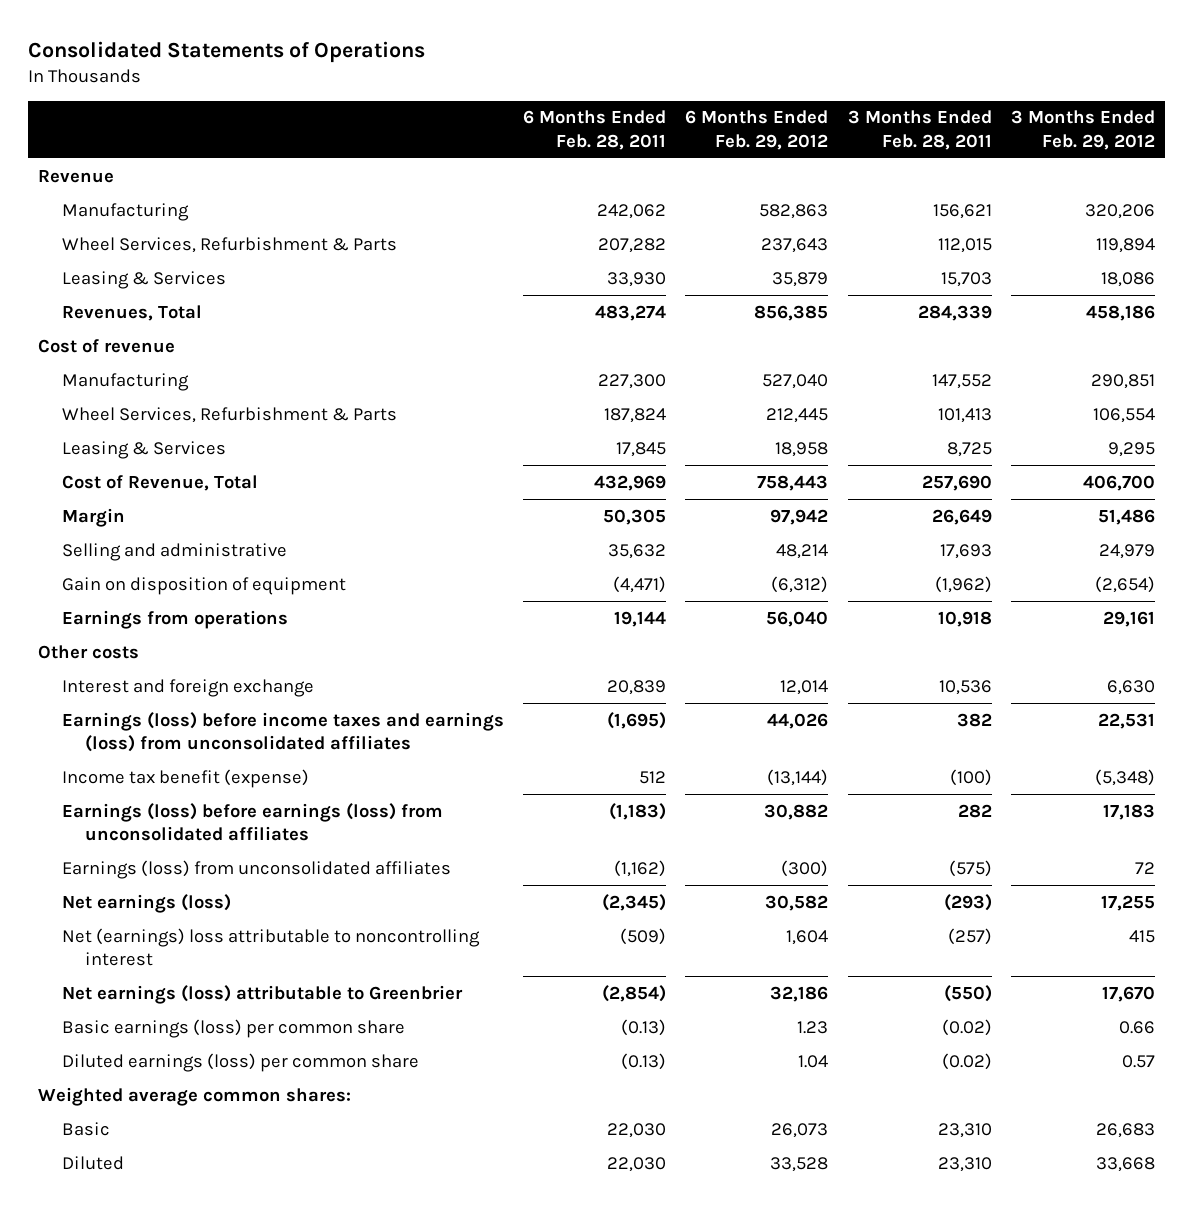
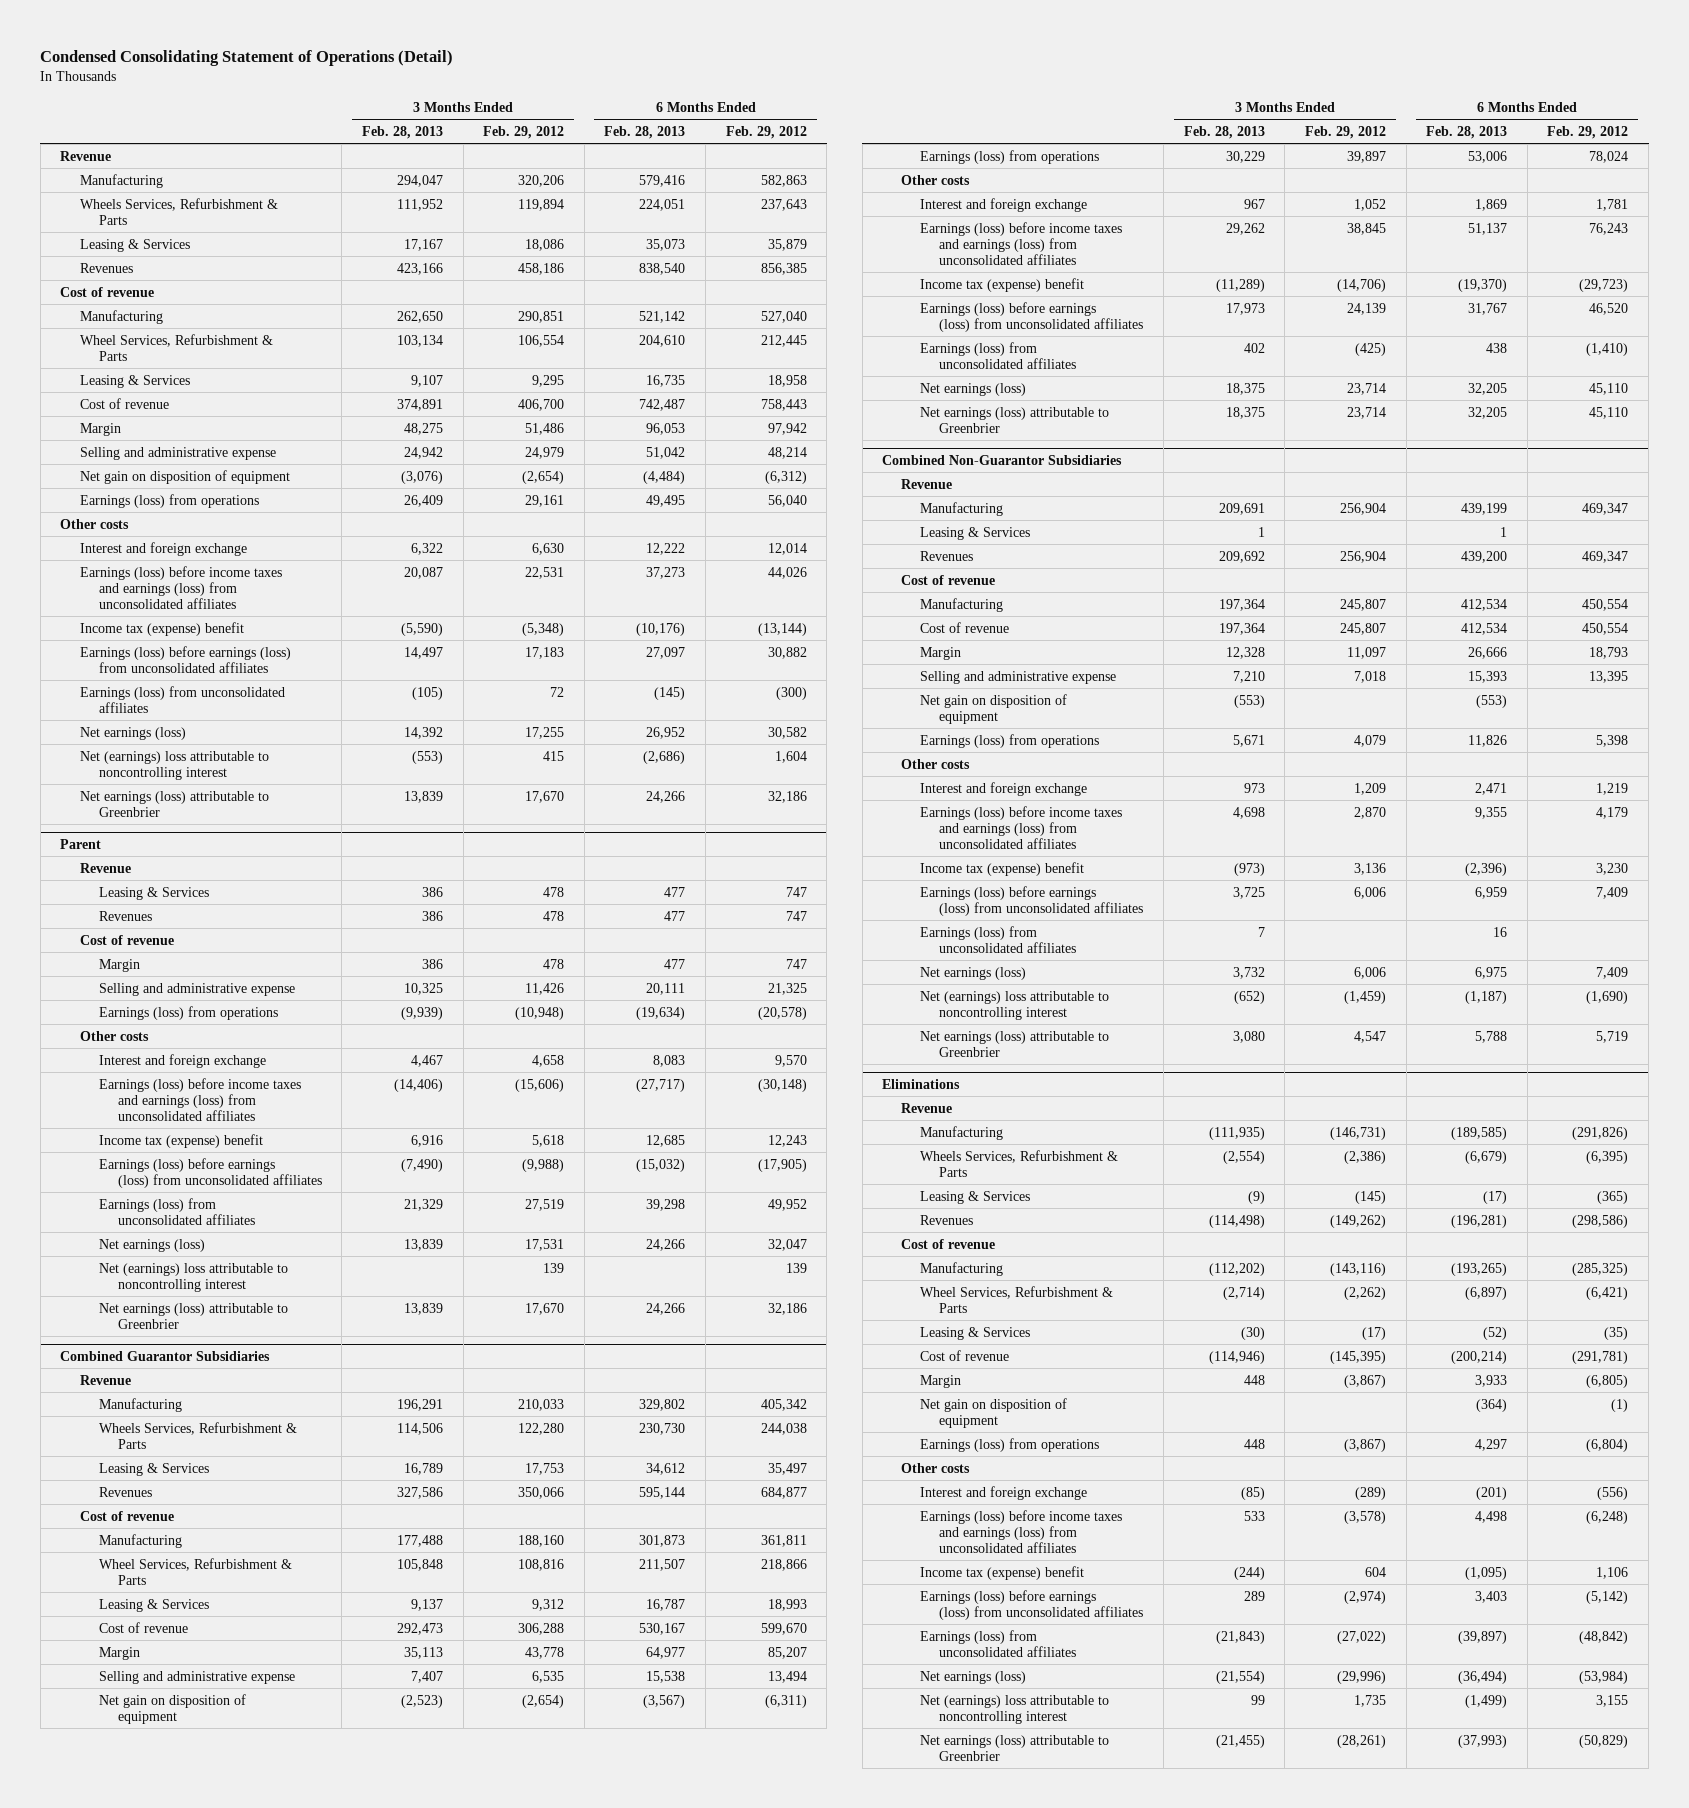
- Consolidated Statements of Operations
+ Condensed Consolidating Statement of Operations (Detail)
- | 6 Months Ended Feb. 28, 2011 | 6 Months Ended Feb. 29, 2012 | 3 Months Ended Feb. 28, 2011 | 3 Months Ended Feb. 29, 2012
+ | 3 Months Ended Feb. 28, 2013 | 3 Months Ended Feb. 29, 2012 | 6 Months Ended Feb. 28, 2013 | 6 Months Ended Feb. 29, 2012
- Wheel Services, Refurbishment & Parts | 207,282 | 237,643 | 112,015 | 119,894
+ Wheels Services, Refurbishment & Parts | 111,952 | 119,894 | 224,051 | 237,643
- Revenues, Total | 483,274 | 856,385 | 284,339 | 458,186
+ Revenues | 423,166 | 458,186 | 838,540 | 856,385
- Cost of Revenue, Total | 432,969 | 758,443 | 257,690 | 406,700
+ Cost of revenue | 374,891 | 406,700 | 742,487 | 758,443
- Selling and administrative | 35,632 | 48,214 | 17,693 | 24,979
- Gain on disposition of equipment | (4,471) | (6,312) | (1,962) | (2,654)
- Earnings from operations | 19,144 | 56,040 | 10,918 | 29,161
+ Selling and administrative expense | 24,942 | 24,979 | 51,042 | 48,214
+ Net gain on disposition of equipment | (3,076) | (2,654) | (4,484) | (6,312)
+ Earnings (loss) from operations | 26,409 | 29,161 | 49,495 | 56,040
- Income tax benefit (expense) | 512 | (13,144) | (100) | (5,348)
+ Income tax (expense) benefit | (5,590) | (5,348) | (10,176) | (13,144)
- Basic earnings (loss) per common share | (0.13) | 1.23 | (0.02) | 0.66
- Diluted earnings (loss) per common share | (0.13) | 1.04 | (0.02) | 0.57
- Weighted average common shares:
- Basic | 22,030 | 26,073 | 23,310 | 26,683
- Diluted | 22,030 | 33,528 | 23,310 | 33,668
+ Parent
+ Revenue
+ Leasing & Services | 386 | 478 | 477 | 747
+ Revenues | 386 | 478 | 477 | 747
+ Cost of revenue
+ Margin | 386 | 478 | 477 | 747
+ Selling and administrative expense | 10,325 | 11,426 | 20,111 | 21,325
+ Earnings (loss) from operations | (9,939) | (10,948) | (19,634) | (20,578)
+ Other costs
+ Interest and foreign exchange | 4,467 | 4,658 | 8,083 | 9,570
+ Earnings (loss) before income taxes and earnings (loss) from unconsolidated affiliates | (14,406) | (15,606) | (27,717) | (30,148)
+ Income tax (expense) benefit | 6,916 | 5,618 | 12,685 | 12,243
+ Earnings (loss) before earnings (loss) from unconsolidated affiliates | (7,490) | (9,988) | (15,032) | (17,905)
+ Earnings (loss) from unconsolidated affiliates | 21,329 | 27,519 | 39,298 | 49,952
+ Net earnings (loss) | 13,839 | 17,531 | 24,266 | 32,047
+ Net (earnings) loss attributable to noncontrolling interest | | 139 | | 139
+ Net earnings (loss) attributable to Greenbrier | 13,839 | 17,670 | 24,266 | 32,186
+ Combined Guarantor Subsidiaries
+ Revenue
+ Manufacturing | 196,291 | 210,033 | 329,802 | 405,342
+ Wheels Services, Refurbishment & Parts | 114,506 | 122,280 | 230,730 | 244,038
+ Leasing & Services | 16,789 | 17,753 | 34,612 | 35,497
+ Revenues | 327,586 | 350,066 | 595,144 | 684,877
+ Cost of revenue
+ Manufacturing | 177,488 | 188,160 | 301,873 | 361,811
+ Wheel Services, Refurbishment & Parts | 105,848 | 108,816 | 211,507 | 218,866
+ Leasing & Services | 9,137 | 9,312 | 16,787 | 18,993
+ Cost of revenue | 292,473 | 306,288 | 530,167 | 599,670
+ Margin | 35,113 | 43,778 | 64,977 | 85,207
+ Selling and administrative expense | 7,407 | 6,535 | 15,538 | 13,494
+ Net gain on disposition of equipment | (2,523) | (2,654) | (3,567) | (6,311)
+ Earnings (loss) from operations | 30,229 | 39,897 | 53,006 | 78,024
+ Other costs
+ Interest and foreign exchange | 967 | 1,052 | 1,869 | 1,781
+ Earnings (loss) before income taxes and earnings (loss) from unconsolidated affiliates | 29,262 | 38,845 | 51,137 | 76,243
+ Income tax (expense) benefit | (11,289) | (14,706) | (19,370) | (29,723)
+ Earnings (loss) before earnings (loss) from unconsolidated affiliates | 17,973 | 24,139 | 31,767 | 46,520
+ Earnings (loss) from unconsolidated affiliates | 402 | (425) | 438 | (1,410)
+ Net earnings (loss) | 18,375 | 23,714 | 32,205 | 45,110
+ Net earnings (loss) attributable to Greenbrier | 18,375 | 23,714 | 32,205 | 45,110
+ Combined Non-Guarantor Subsidiaries
+ Revenue
+ Manufacturing | 209,691 | 256,904 | 439,199 | 469,347
+ Leasing & Services | 1 | | 1 |
+ Revenues | 209,692 | 256,904 | 439,200 | 469,347
+ Cost of revenue
+ Manufacturing | 197,364 | 245,807 | 412,534 | 450,554
+ Cost of revenue | 197,364 | 245,807 | 412,534 | 450,554
+ Margin | 12,328 | 11,097 | 26,666 | 18,793
+ Selling and administrative expense | 7,210 | 7,018 | 15,393 | 13,395
+ Net gain on disposition of equipment | (553) | | (553) |
+ Earnings (loss) from operations | 5,671 | 4,079 | 11,826 | 5,398
+ Other costs
+ Interest and foreign exchange | 973 | 1,209 | 2,471 | 1,219
+ Earnings (loss) before income taxes and earnings (loss) from unconsolidated affiliates | 4,698 | 2,870 | 9,355 | 4,179
+ Income tax (expense) benefit | (973) | 3,136 | (2,396) | 3,230
+ Earnings (loss) before earnings (loss) from unconsolidated affiliates | 3,725 | 6,006 | 6,959 | 7,409
+ Earnings (loss) from unconsolidated affiliates | 7 | | 16 |
+ Net earnings (loss) | 3,732 | 6,006 | 6,975 | 7,409
+ Net (earnings) loss attributable to noncontrolling interest | (652) | (1,459) | (1,187) | (1,690)
+ Net earnings (loss) attributable to Greenbrier | 3,080 | 4,547 | 5,788 | 5,719
+ Eliminations
+ Revenue
+ Manufacturing | (111,935) | (146,731) | (189,585) | (291,826)
+ Wheels Services, Refurbishment & Parts | (2,554) | (2,386) | (6,679) | (6,395)
+ Leasing & Services | (9) | (145) | (17) | (365)
+ Revenues | (114,498) | (149,262) | (196,281) | (298,586)
+ Cost of revenue
+ Manufacturing | (112,202) | (143,116) | (193,265) | (285,325)
+ Wheel Services, Refurbishment & Parts | (2,714) | (2,262) | (6,897) | (6,421)
+ Leasing & Services | (30) | (17) | (52) | (35)
+ Cost of revenue | (114,946) | (145,395) | (200,214) | (291,781)
+ Margin | 448 | (3,867) | 3,933 | (6,805)
+ Net gain on disposition of equipment | | | (364) | (1)
+ Earnings (loss) from operations | 448 | (3,867) | 4,297 | (6,804)
+ Other costs
+ Interest and foreign exchange | (85) | (289) | (201) | (556)
+ Earnings (loss) before income taxes and earnings (loss) from unconsolidated affiliates | 533 | (3,578) | 4,498 | (6,248)
+ Income tax (expense) benefit | (244) | 604 | (1,095) | 1,106
+ Earnings (loss) before earnings (loss) from unconsolidated affiliates | 289 | (2,974) | 3,403 | (5,142)
+ Earnings (loss) from unconsolidated affiliates | (21,843) | (27,022) | (39,897) | (48,842)
+ Net earnings (loss) | (21,554) | (29,996) | (36,494) | (53,984)
+ Net (earnings) loss attributable to noncontrolling interest | 99 | 1,735 | (1,499) | 3,155
+ Net earnings (loss) attributable to Greenbrier | (21,455) | (28,261) | (37,993) | (50,829)

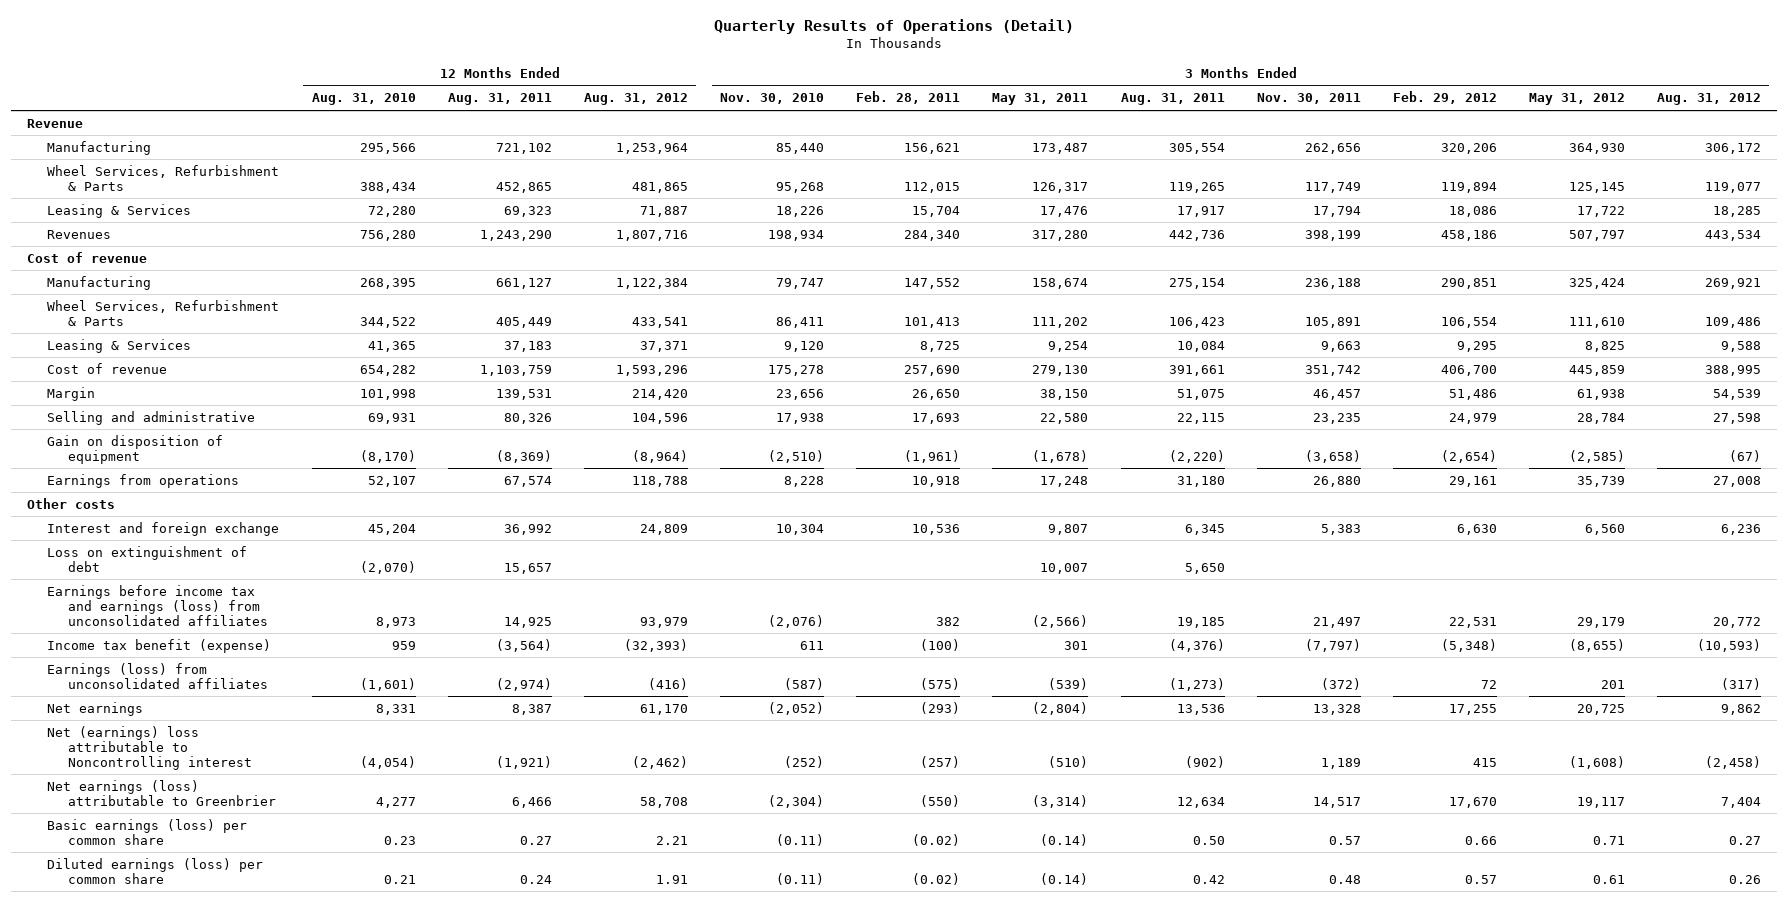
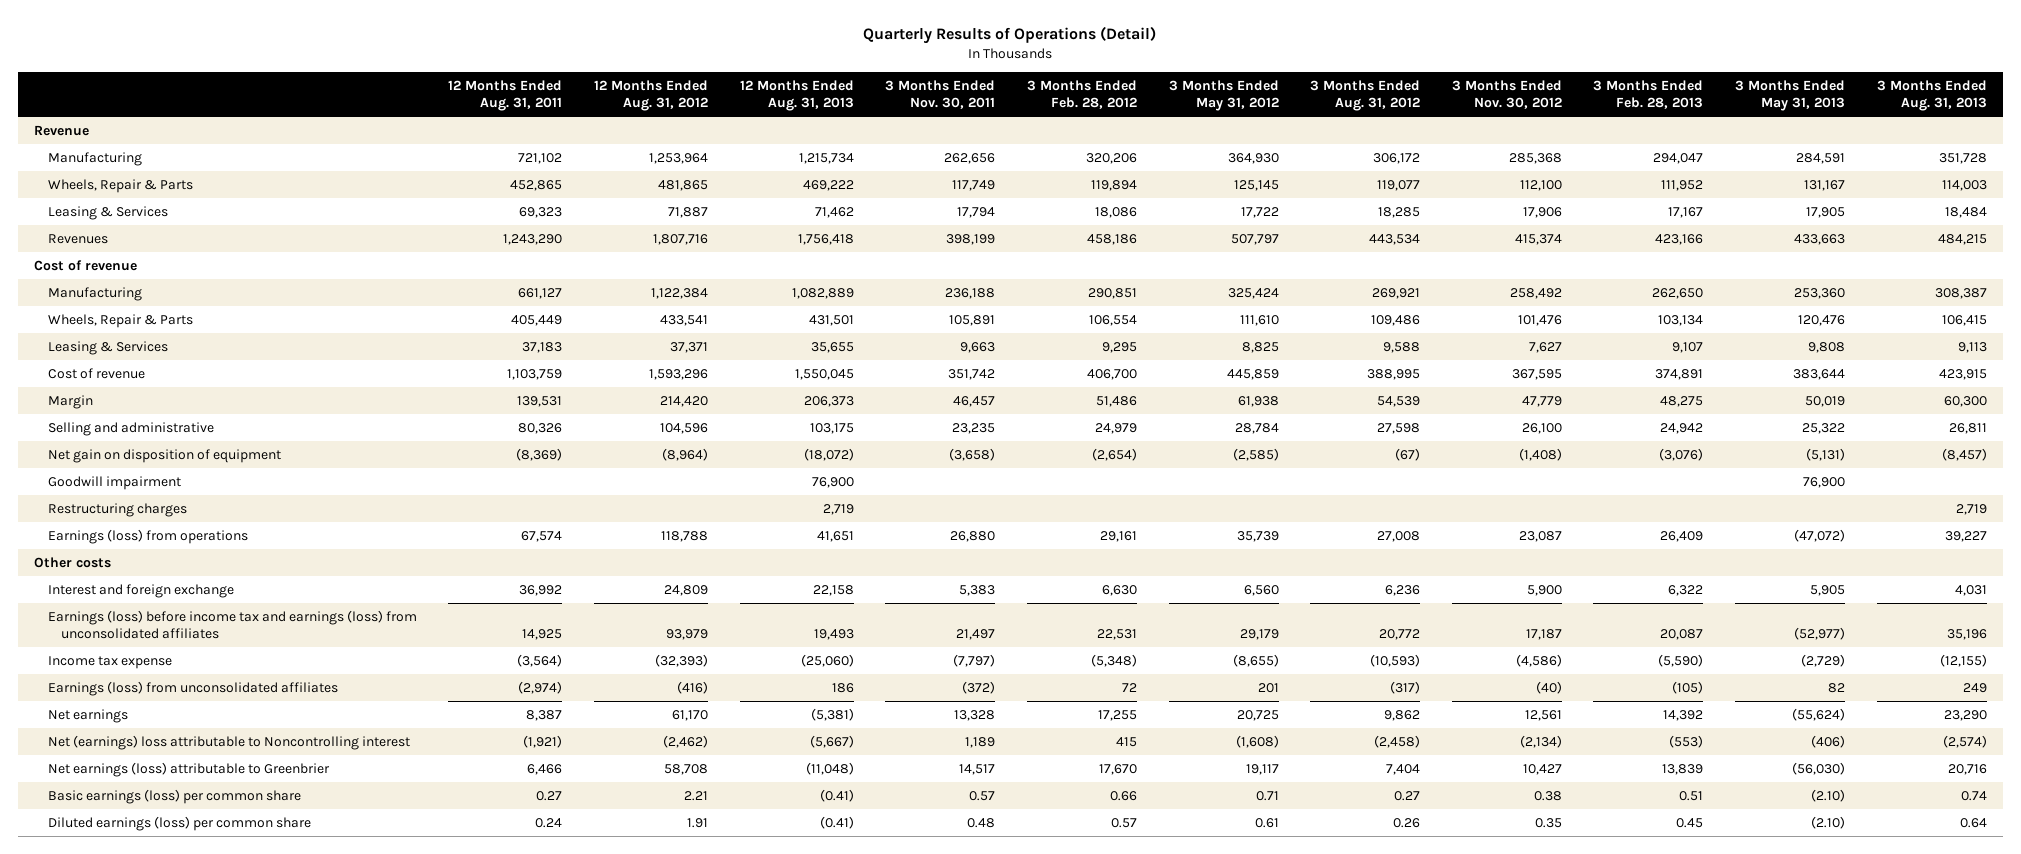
- | 12 Months Ended Aug. 31, 2010 | 12 Months Ended Aug. 31, 2011 | 12 Months Ended Aug. 31, 2012 | 3 Months Ended Nov. 30, 2010 | 3 Months Ended Feb. 28, 2011 | 3 Months Ended May 31, 2011 | 3 Months Ended Aug. 31, 2011 | 3 Months Ended Nov. 30, 2011 | 3 Months Ended Feb. 29, 2012 | 3 Months Ended May 31, 2012 | 3 Months Ended Aug. 31, 2012
+ | 12 Months Ended Aug. 31, 2011 | 12 Months Ended Aug. 31, 2012 | 12 Months Ended Aug. 31, 2013 | 3 Months Ended Nov. 30, 2011 | 3 Months Ended Feb. 28, 2012 | 3 Months Ended May 31, 2012 | 3 Months Ended Aug. 31, 2012 | 3 Months Ended Nov. 30, 2012 | 3 Months Ended Feb. 28, 2013 | 3 Months Ended May 31, 2013 | 3 Months Ended Aug. 31, 2013
- Wheel Services, Refurbishment & Parts | 388,434 | 452,865 | 481,865 | 95,268 | 112,015 | 126,317 | 119,265 | 117,749 | 119,894 | 125,145 | 119,077
+ Wheels, Repair & Parts | 452,865 | 481,865 | 469,222 | 117,749 | 119,894 | 125,145 | 119,077 | 112,100 | 111,952 | 131,167 | 114,003
- Wheel Services, Refurbishment & Parts | 344,522 | 405,449 | 433,541 | 86,411 | 101,413 | 111,202 | 106,423 | 105,891 | 106,554 | 111,610 | 109,486
+ Wheels, Repair & Parts | 405,449 | 433,541 | 431,501 | 105,891 | 106,554 | 111,610 | 109,486 | 101,476 | 103,134 | 120,476 | 106,415
- Gain on disposition of equipment | (8,170) | (8,369) | (8,964) | (2,510) | (1,961) | (1,678) | (2,220) | (3,658) | (2,654) | (2,585) | (67)
- Earnings from operations | 52,107 | 67,574 | 118,788 | 8,228 | 10,918 | 17,248 | 31,180 | 26,880 | 29,161 | 35,739 | 27,008
+ Net gain on disposition of equipment | (8,369) | (8,964) | (18,072) | (3,658) | (2,654) | (2,585) | (67) | (1,408) | (3,076) | (5,131) | (8,457)
+ Goodwill impairment | | | 76,900 | | | | | | | 76,900 |
+ Restructuring charges | | | 2,719 | | | | | | | | 2,719
+ Earnings (loss) from operations | 67,574 | 118,788 | 41,651 | 26,880 | 29,161 | 35,739 | 27,008 | 23,087 | 26,409 | (47,072) | 39,227
- Loss on extinguishment of debt | (2,070) | 15,657 | | | | 10,007 | 5,650 | | | |
- Earnings before income tax and earnings (loss) from unconsolidated affiliates | 8,973 | 14,925 | 93,979 | (2,076) | 382 | (2,566) | 19,185 | 21,497 | 22,531 | 29,179 | 20,772
- Income tax benefit (expense) | 959 | (3,564) | (32,393) | 611 | (100) | 301 | (4,376) | (7,797) | (5,348) | (8,655) | (10,593)
+ Earnings (loss) before income tax and earnings (loss) from unconsolidated affiliates | 14,925 | 93,979 | 19,493 | 21,497 | 22,531 | 29,179 | 20,772 | 17,187 | 20,087 | (52,977) | 35,196
+ Income tax expense | (3,564) | (32,393) | (25,060) | (7,797) | (5,348) | (8,655) | (10,593) | (4,586) | (5,590) | (2,729) | (12,155)

